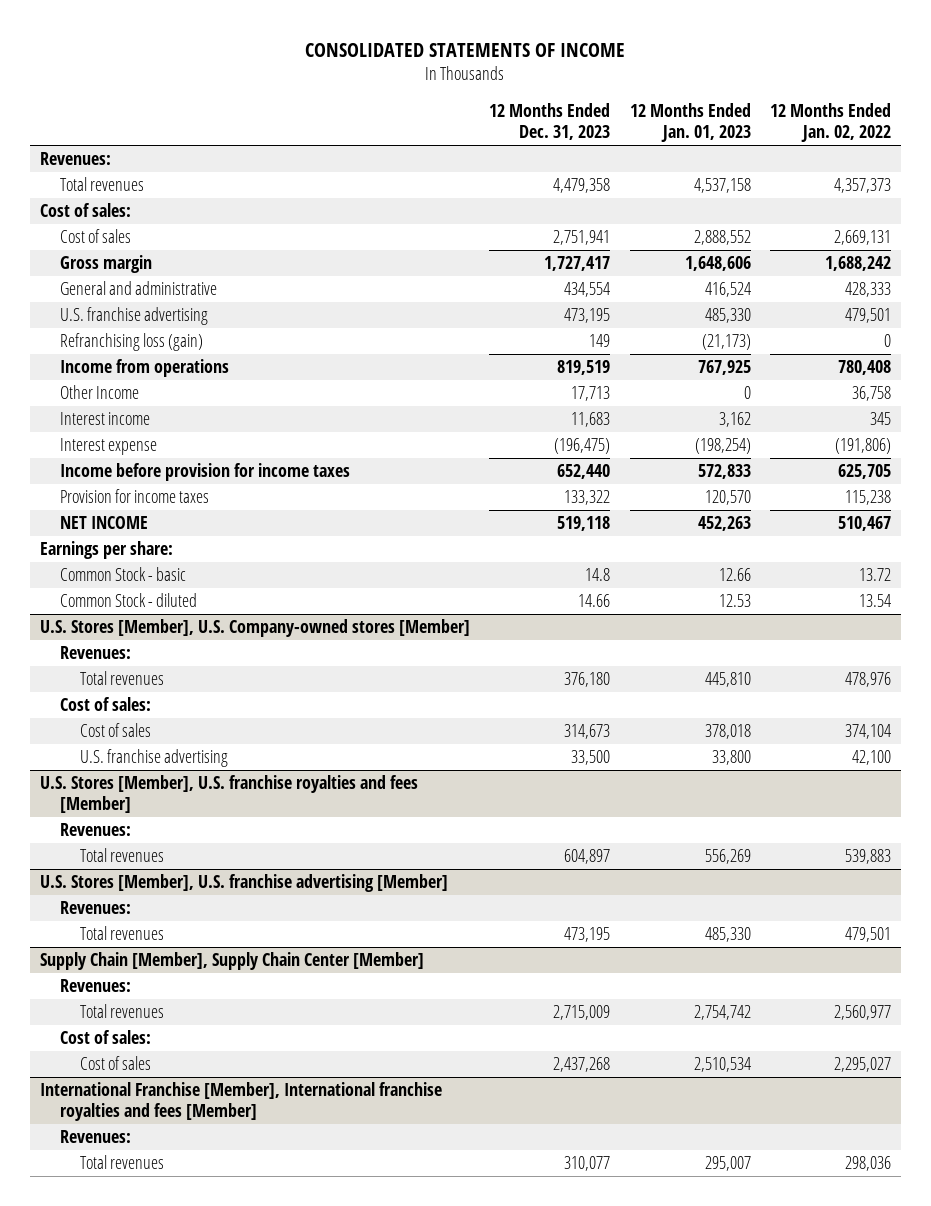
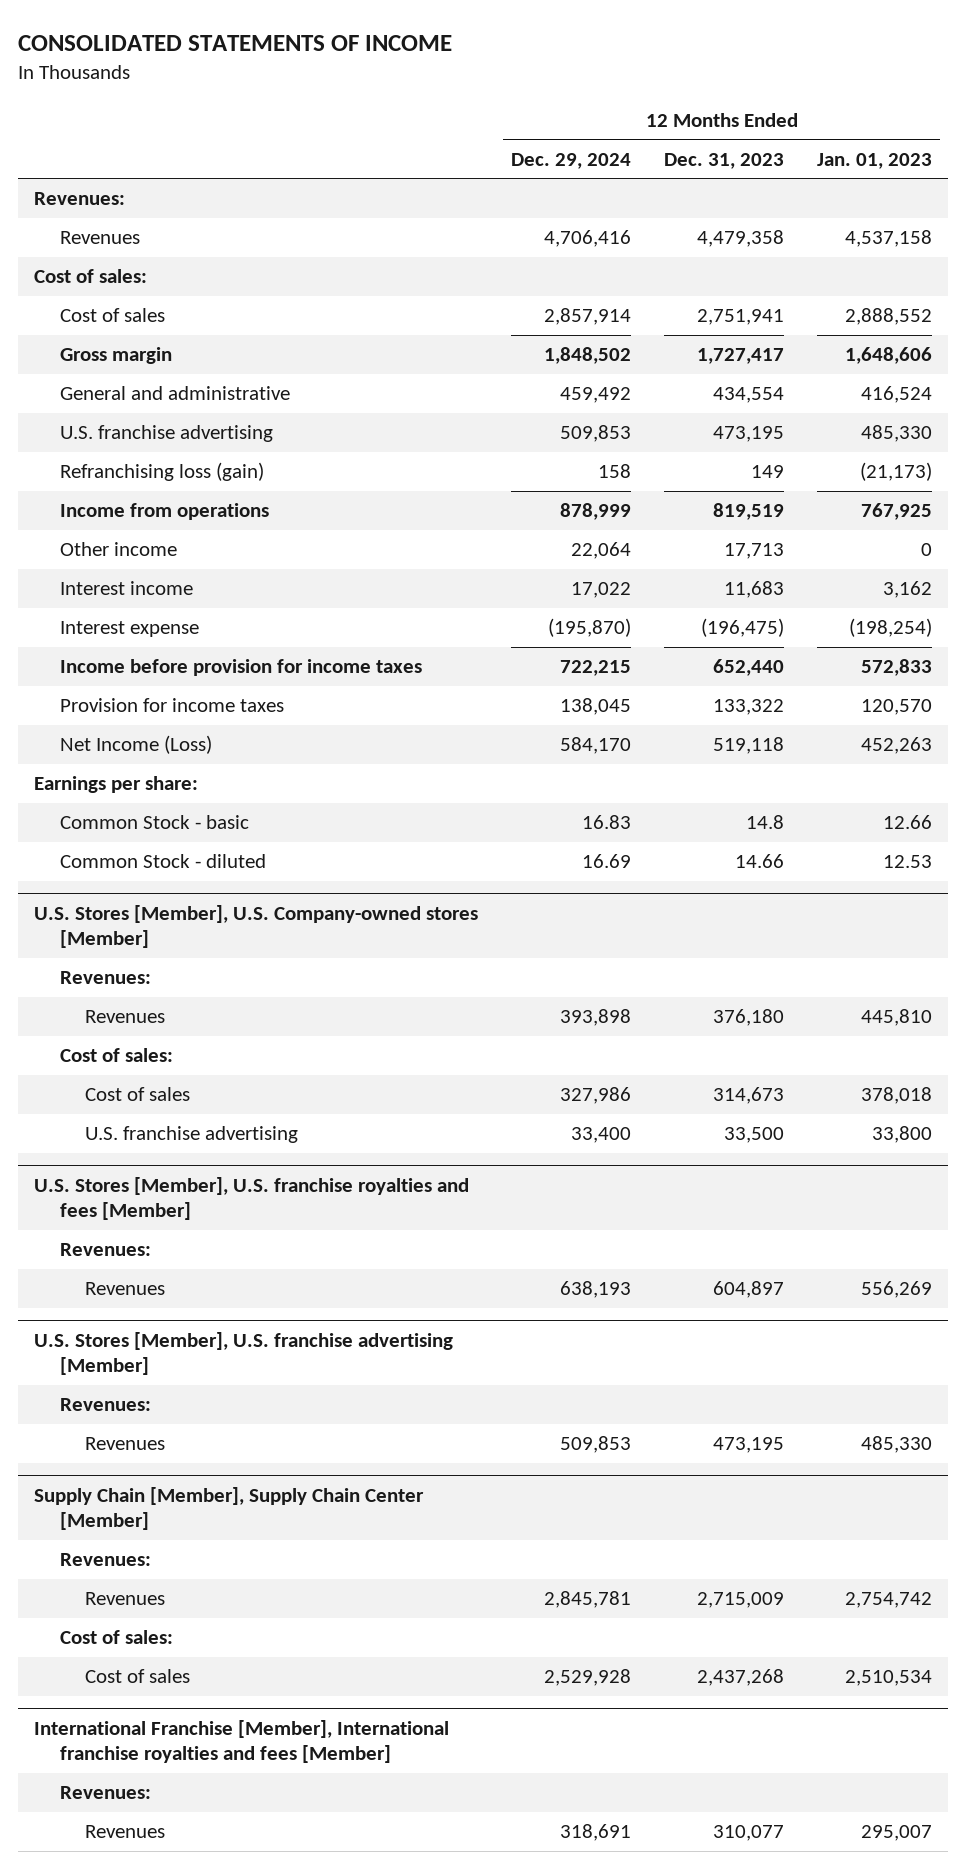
- | 12 Months Ended Dec. 31, 2023 | 12 Months Ended Jan. 01, 2023 | 12 Months Ended Jan. 02, 2022
+ | 12 Months Ended Dec. 29, 2024 | 12 Months Ended Dec. 31, 2023 | 12 Months Ended Jan. 01, 2023
- Total revenues | 4,479,358 | 4,537,158 | 4,357,373
+ Revenues | 4,706,416 | 4,479,358 | 4,537,158
- Other Income | 17,713 | 0 | 36,758
+ Other income | 22,064 | 17,713 | 0
- NET INCOME | 519,118 | 452,263 | 510,467
+ Net Income (Loss) | 584,170 | 519,118 | 452,263
@ U.S. Stores [Member], U.S. Company-owned stores [Member]
- Total revenues | 376,180 | 445,810 | 478,976
+ Revenues | 393,898 | 376,180 | 445,810
@ U.S. Stores [Member], U.S. franchise royalties and fees [Member]
- Total revenues | 604,897 | 556,269 | 539,883
+ Revenues | 638,193 | 604,897 | 556,269
@ U.S. Stores [Member], U.S. franchise advertising [Member]
- Total revenues | 473,195 | 485,330 | 479,501
+ Revenues | 509,853 | 473,195 | 485,330
@ Supply Chain [Member], Supply Chain Center [Member]
- Total revenues | 2,715,009 | 2,754,742 | 2,560,977
+ Revenues | 2,845,781 | 2,715,009 | 2,754,742
@ International Franchise [Member], International franchise royalties and fees [Member]
- Total revenues | 310,077 | 295,007 | 298,036
+ Revenues | 318,691 | 310,077 | 295,007

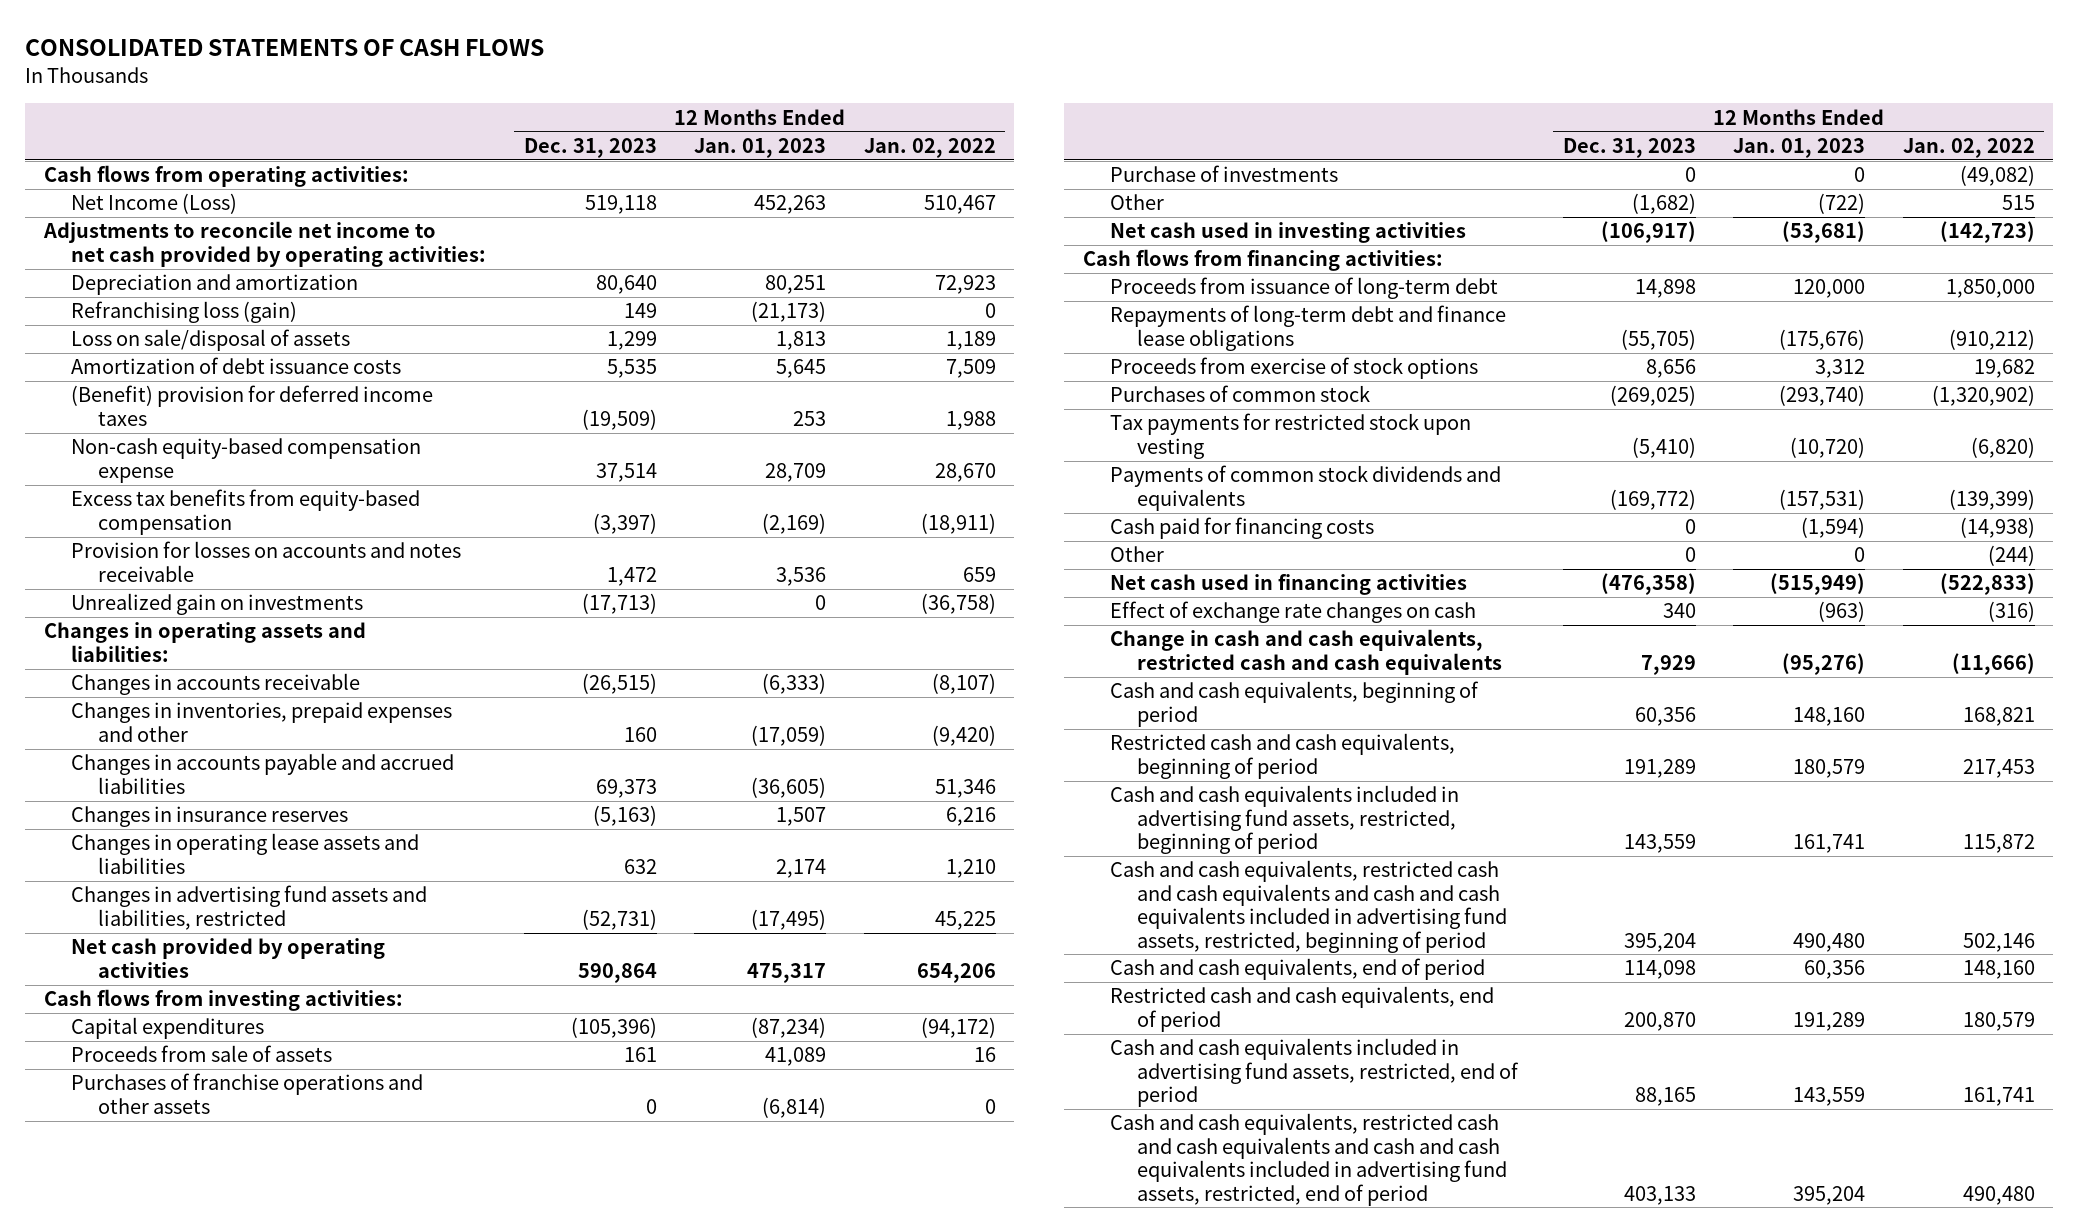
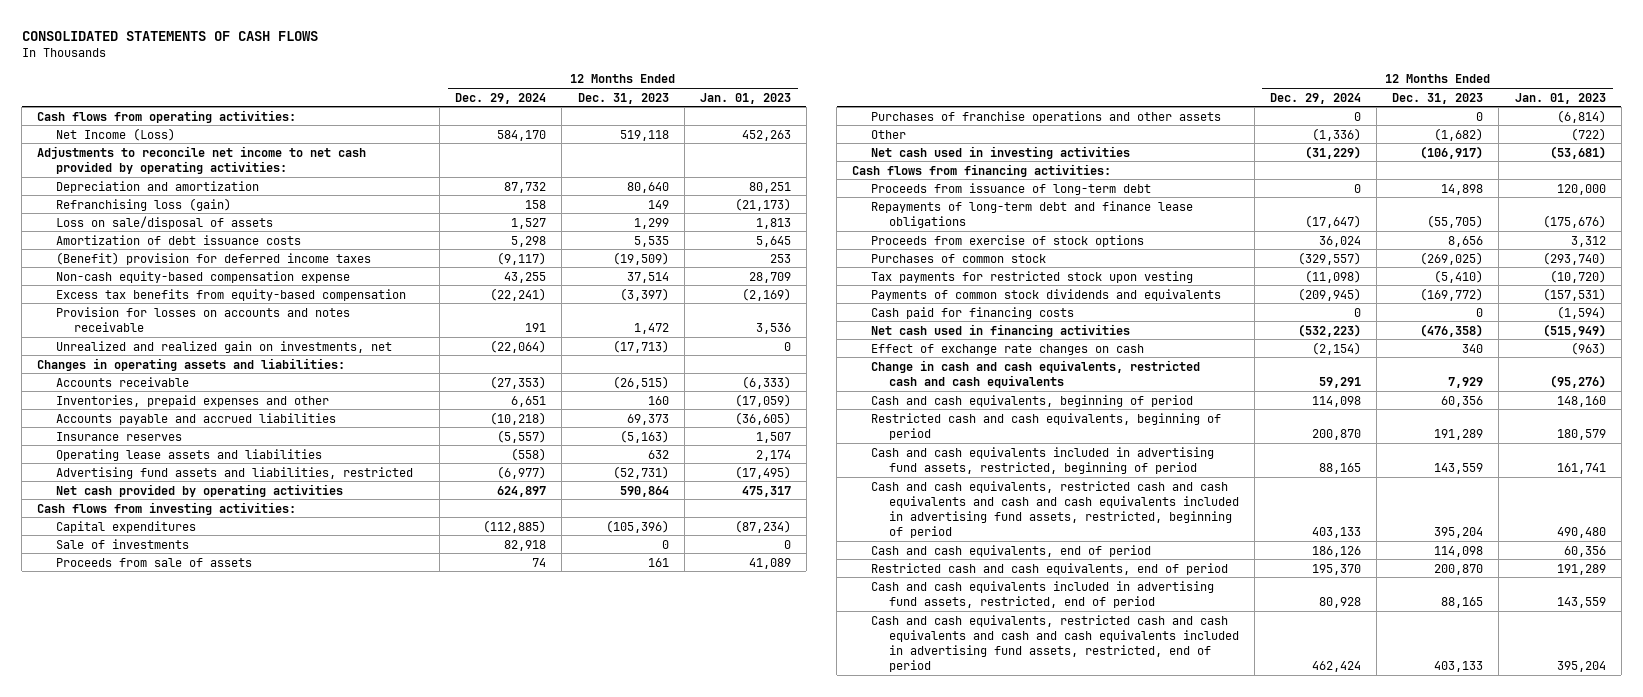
- | 12 Months Ended Dec. 31, 2023 | 12 Months Ended Jan. 01, 2023 | 12 Months Ended Jan. 02, 2022
+ | 12 Months Ended Dec. 29, 2024 | 12 Months Ended Dec. 31, 2023 | 12 Months Ended Jan. 01, 2023
- Unrealized gain on investments | (17,713) | 0 | (36,758)
+ Unrealized and realized gain on investments, net | (22,064) | (17,713) | 0
- Changes in accounts receivable | (26,515) | (6,333) | (8,107)
- Changes in inventories, prepaid expenses and other | 160 | (17,059) | (9,420)
- Changes in accounts payable and accrued liabilities | 69,373 | (36,605) | 51,346
- Changes in insurance reserves | (5,163) | 1,507 | 6,216
- Changes in operating lease assets and liabilities | 632 | 2,174 | 1,210
- Changes in advertising fund assets and liabilities, restricted | (52,731) | (17,495) | 45,225
+ Accounts receivable | (27,353) | (26,515) | (6,333)
+ Inventories, prepaid expenses and other | 6,651 | 160 | (17,059)
+ Accounts payable and accrued liabilities | (10,218) | 69,373 | (36,605)
+ Insurance reserves | (5,557) | (5,163) | 1,507
+ Operating lease assets and liabilities | (558) | 632 | 2,174
+ Advertising fund assets and liabilities, restricted | (6,977) | (52,731) | (17,495)
+ Sale of investments | 82,918 | 0 | 0
- Purchase of investments | 0 | 0 | (49,082)
- Other | 0 | 0 | (244)

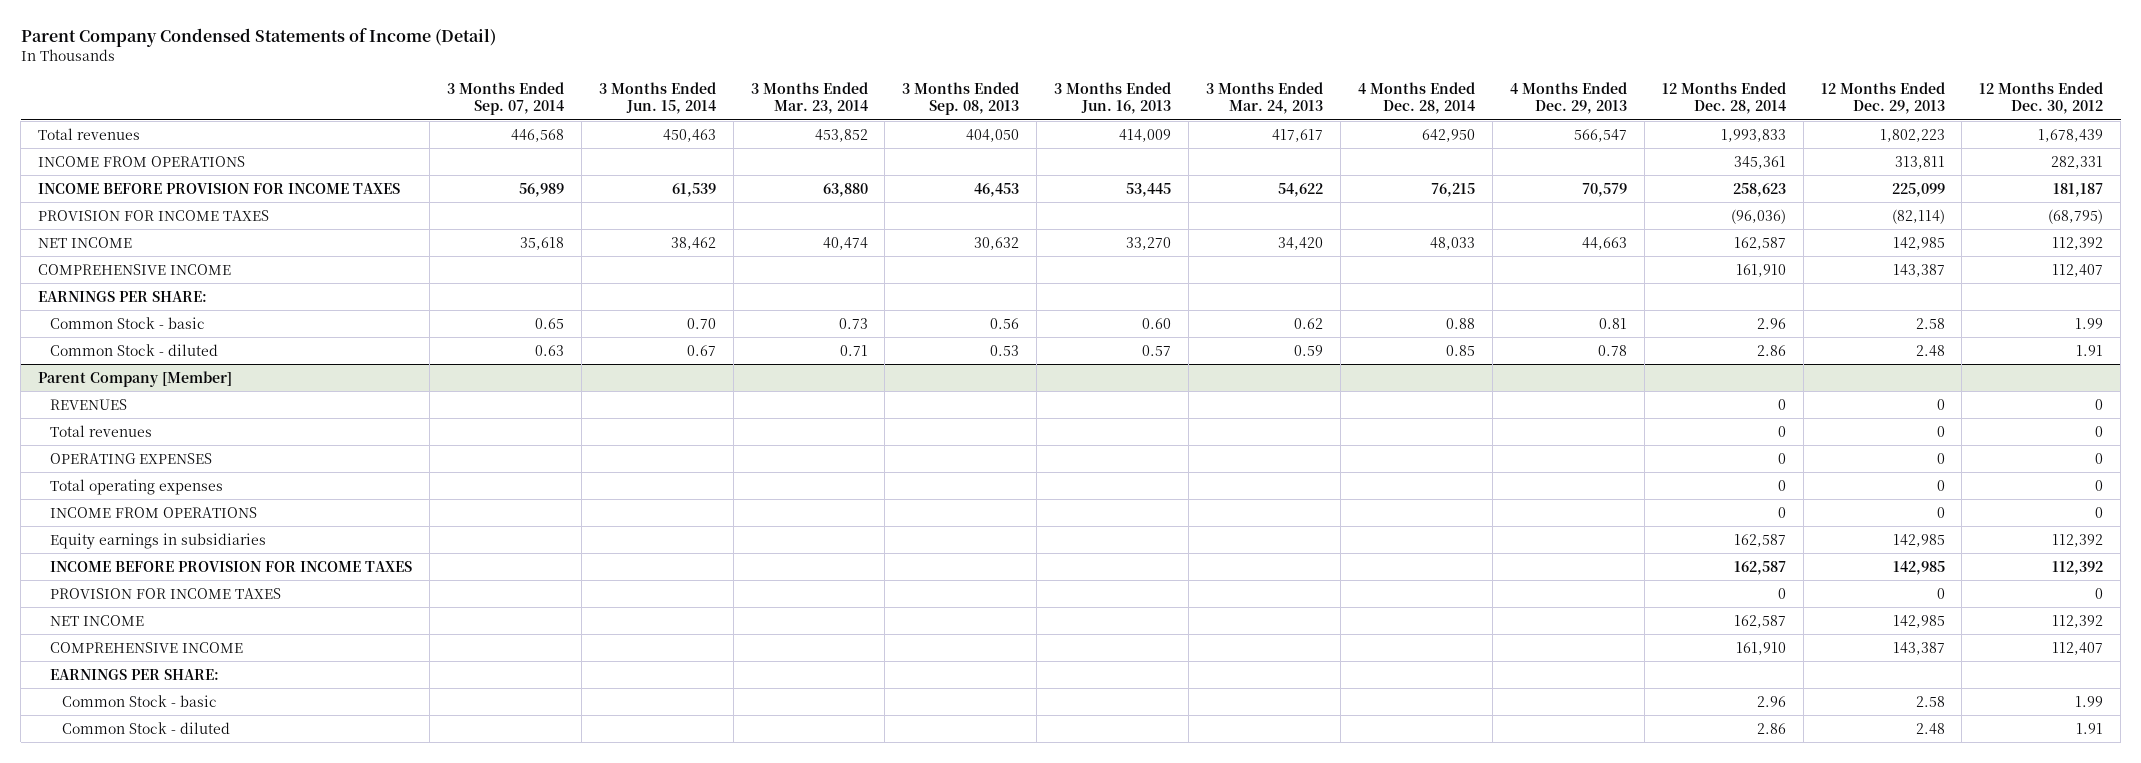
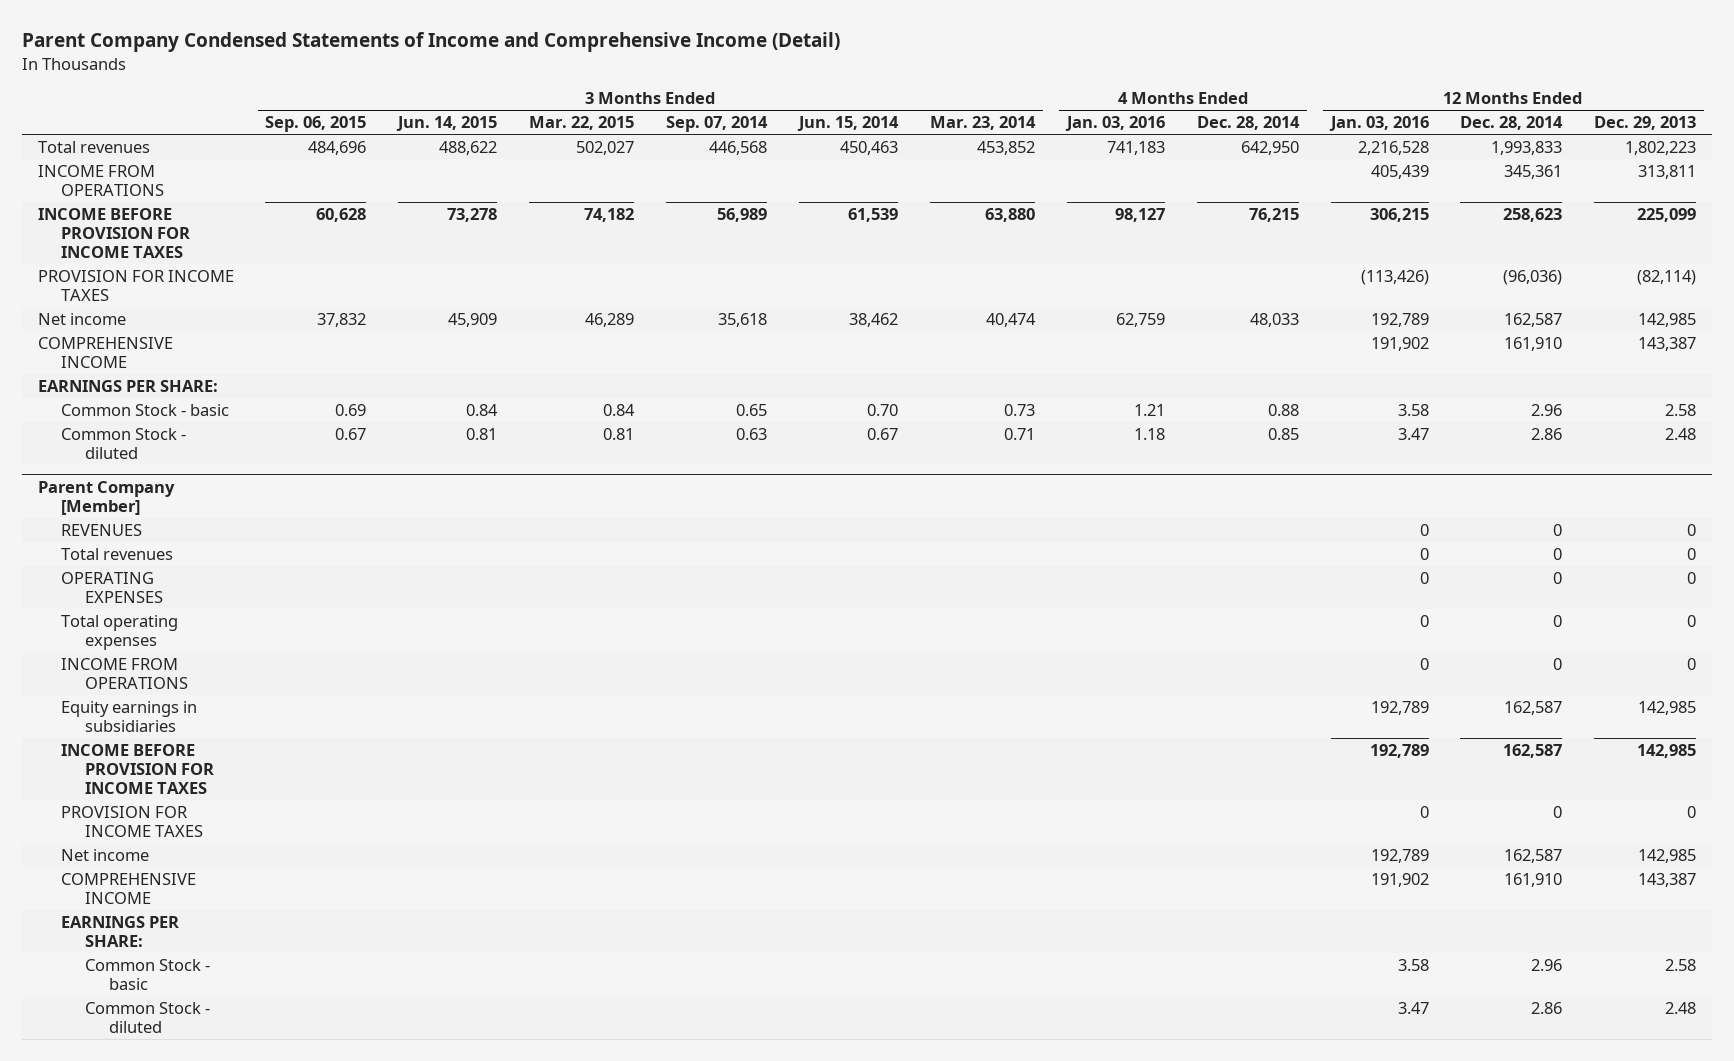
- Parent Company Condensed Statements of Income (Detail)
+ Parent Company Condensed Statements of Income and Comprehensive Income (Detail)
- | 3 Months Ended Sep. 07, 2014 | 3 Months Ended Jun. 15, 2014 | 3 Months Ended Mar. 23, 2014 | 3 Months Ended Sep. 08, 2013 | 3 Months Ended Jun. 16, 2013 | 3 Months Ended Mar. 24, 2013 | 4 Months Ended Dec. 28, 2014 | 4 Months Ended Dec. 29, 2013 | 12 Months Ended Dec. 28, 2014 | 12 Months Ended Dec. 29, 2013 | 12 Months Ended Dec. 30, 2012
+ | 3 Months Ended Sep. 06, 2015 | 3 Months Ended Jun. 14, 2015 | 3 Months Ended Mar. 22, 2015 | 3 Months Ended Sep. 07, 2014 | 3 Months Ended Jun. 15, 2014 | 3 Months Ended Mar. 23, 2014 | 4 Months Ended Jan. 03, 2016 | 4 Months Ended Dec. 28, 2014 | 12 Months Ended Jan. 03, 2016 | 12 Months Ended Dec. 28, 2014 | 12 Months Ended Dec. 29, 2013
- NET INCOME | 35,618 | 38,462 | 40,474 | 30,632 | 33,270 | 34,420 | 48,033 | 44,663 | 162,587 | 142,985 | 112,392
+ Net income | 37,832 | 45,909 | 46,289 | 35,618 | 38,462 | 40,474 | 62,759 | 48,033 | 192,789 | 162,587 | 142,985
@ Parent Company [Member]
- NET INCOME | | | | | | | | | 162,587 | 142,985 | 112,392
+ Net income | | | | | | | | | 192,789 | 162,587 | 142,985

